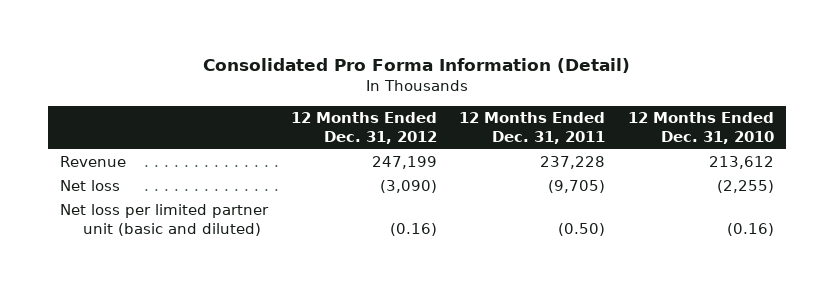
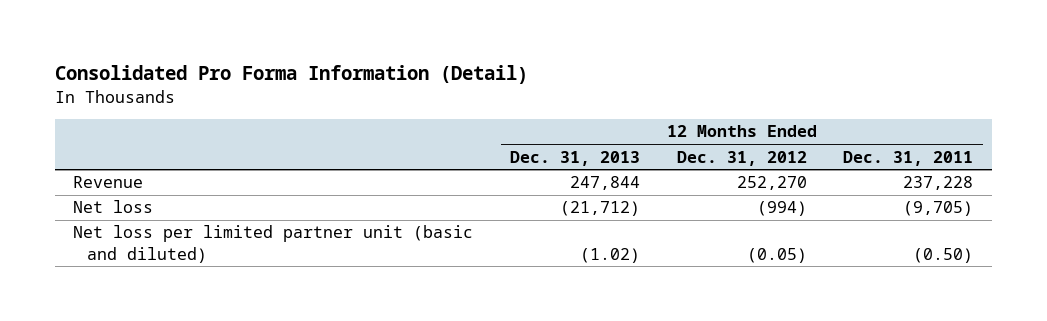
- | 12 Months Ended Dec. 31, 2012 | 12 Months Ended Dec. 31, 2011 | 12 Months Ended Dec. 31, 2010
+ | 12 Months Ended Dec. 31, 2013 | 12 Months Ended Dec. 31, 2012 | 12 Months Ended Dec. 31, 2011
- Revenue | 247,199 | 237,228 | 213,612
- Net loss | (3,090) | (9,705) | (2,255)
- Net loss per limited partner unit (basic and diluted) | (0.16) | (0.50) | (0.16)
+ Revenue | 247,844 | 252,270 | 237,228
+ Net loss | (21,712) | (994) | (9,705)
+ Net loss per limited partner unit (basic and diluted) | (1.02) | (0.05) | (0.50)

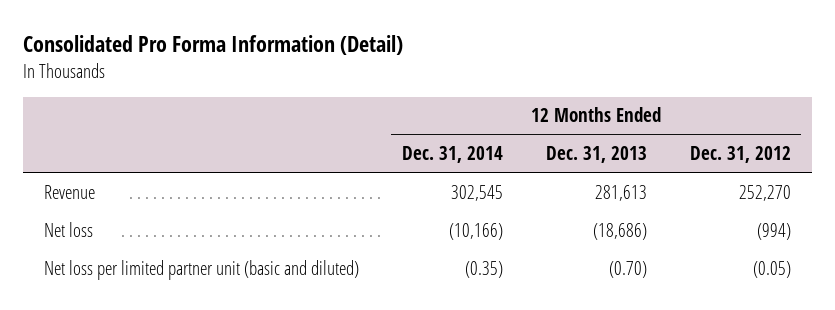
- | 12 Months Ended Dec. 31, 2013 | 12 Months Ended Dec. 31, 2012 | 12 Months Ended Dec. 31, 2011
+ | 12 Months Ended Dec. 31, 2014 | 12 Months Ended Dec. 31, 2013 | 12 Months Ended Dec. 31, 2012
- Revenue | 247,844 | 252,270 | 237,228
- Net loss | (21,712) | (994) | (9,705)
- Net loss per limited partner unit (basic and diluted) | (1.02) | (0.05) | (0.50)
+ Revenue | 302,545 | 281,613 | 252,270
+ Net loss | (10,166) | (18,686) | (994)
+ Net loss per limited partner unit (basic and diluted) | (0.35) | (0.70) | (0.05)

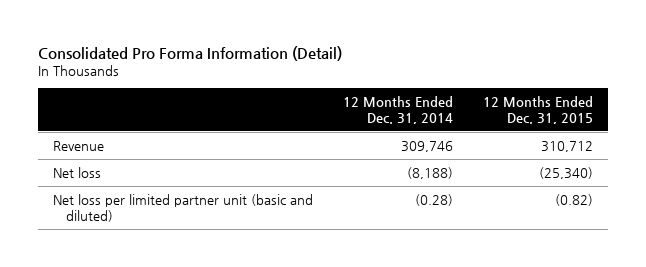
- | 12 Months Ended Dec. 31, 2014 | 12 Months Ended Dec. 31, 2013 | 12 Months Ended Dec. 31, 2012
+ | 12 Months Ended Dec. 31, 2014 | 12 Months Ended Dec. 31, 2015
- Revenue | 302,545 | 281,613 | 252,270
- Net loss | (10,166) | (18,686) | (994)
- Net loss per limited partner unit (basic and diluted) | (0.35) | (0.70) | (0.05)
+ Revenue | 309,746 | 310,712
+ Net loss | (8,188) | (25,340)
+ Net loss per limited partner unit (basic and diluted) | (0.28) | (0.82)

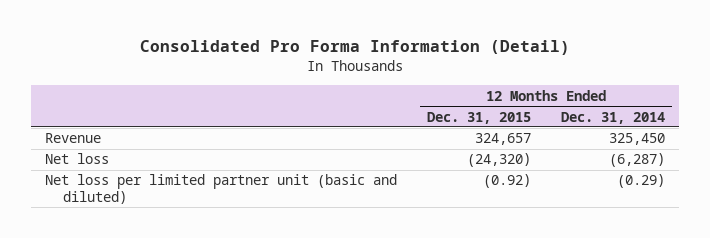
- | 12 Months Ended Dec. 31, 2014 | 12 Months Ended Dec. 31, 2015
+ | 12 Months Ended Dec. 31, 2015 | 12 Months Ended Dec. 31, 2014
- Revenue | 309,746 | 310,712
- Net loss | (8,188) | (25,340)
- Net loss per limited partner unit (basic and diluted) | (0.28) | (0.82)
+ Revenue | 324,657 | 325,450
+ Net loss | (24,320) | (6,287)
+ Net loss per limited partner unit (basic and diluted) | (0.92) | (0.29)

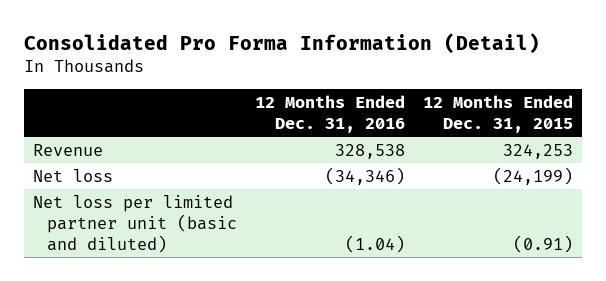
- | 12 Months Ended Dec. 31, 2015 | 12 Months Ended Dec. 31, 2014
+ | 12 Months Ended Dec. 31, 2016 | 12 Months Ended Dec. 31, 2015
- Revenue | 324,657 | 325,450
- Net loss | (24,320) | (6,287)
- Net loss per limited partner unit (basic and diluted) | (0.92) | (0.29)
+ Revenue | 328,538 | 324,253
+ Net loss | (34,346) | (24,199)
+ Net loss per limited partner unit (basic and diluted) | (1.04) | (0.91)

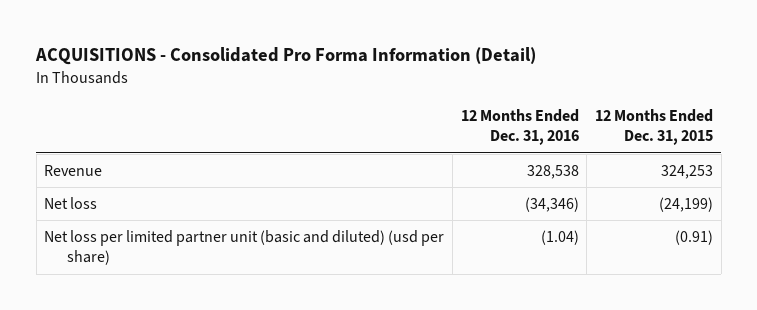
- Consolidated Pro Forma Information (Detail)
+ ACQUISITIONS - Consolidated Pro Forma Information (Detail)
- Net loss per limited partner unit (basic and diluted) | (1.04) | (0.91)
+ Net loss per limited partner unit (basic and diluted) (usd per share) | (1.04) | (0.91)

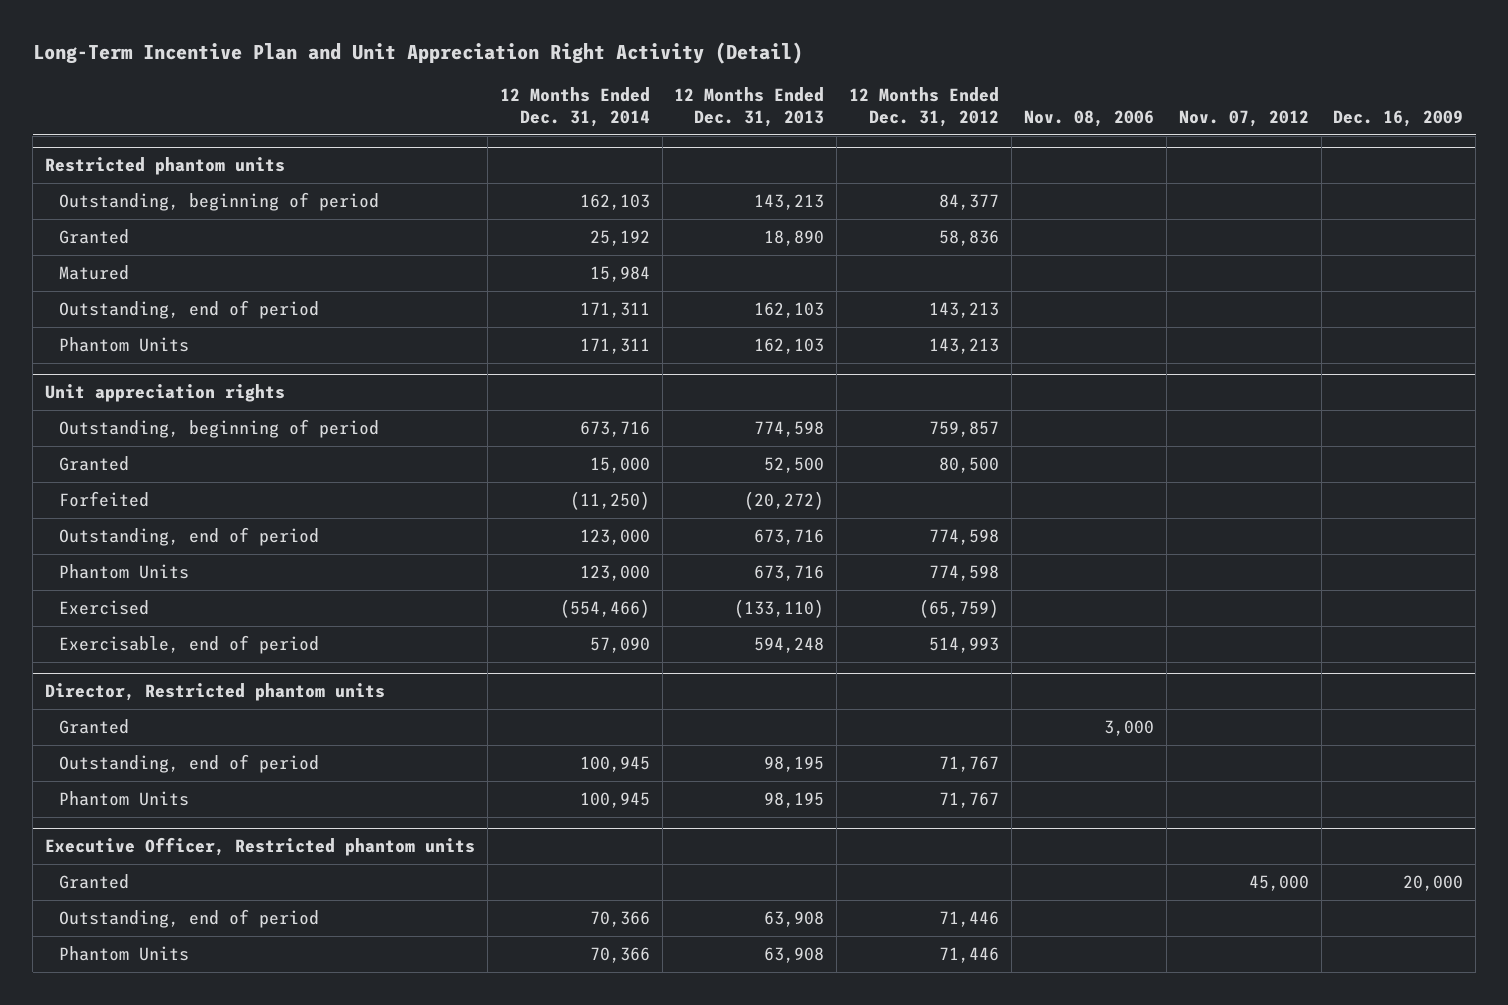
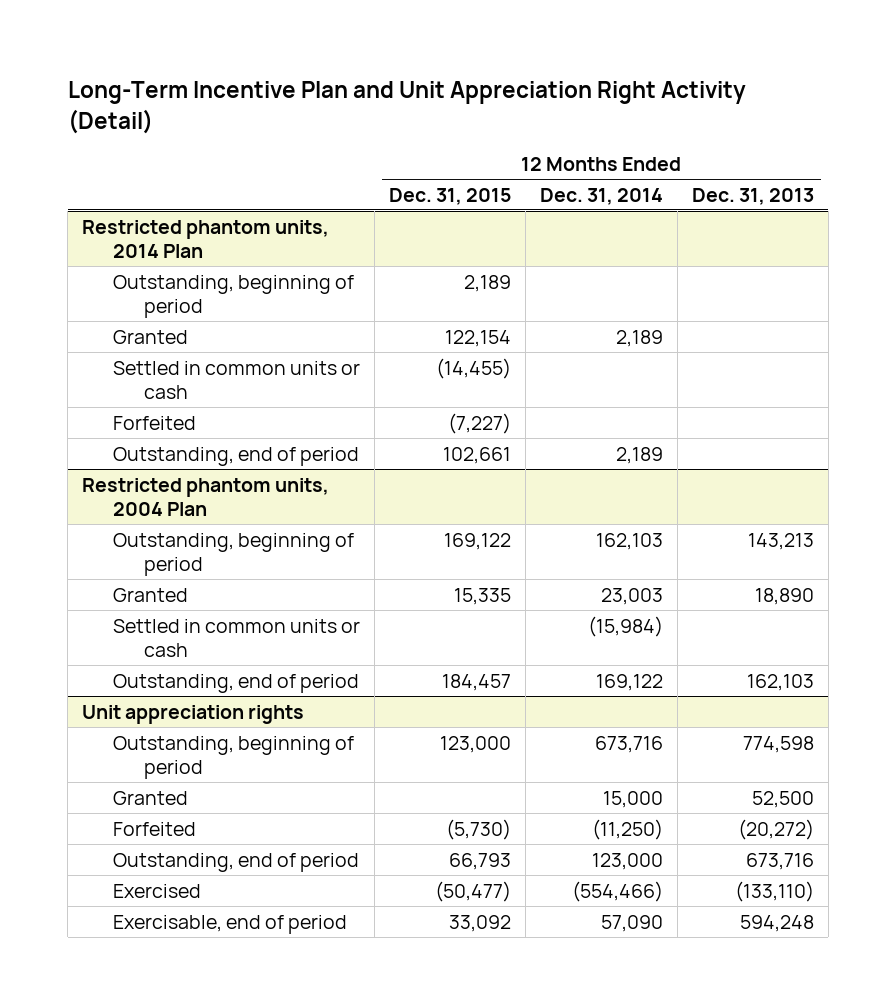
- | 12 Months Ended Dec. 31, 2014 | 12 Months Ended Dec. 31, 2013 | 12 Months Ended Dec. 31, 2012 | Nov. 08, 2006 | Nov. 07, 2012 | Dec. 16, 2009
+ | 12 Months Ended Dec. 31, 2015 | 12 Months Ended Dec. 31, 2014 | 12 Months Ended Dec. 31, 2013
- Restricted phantom units
+ Restricted phantom units, 2014 Plan
+ Outstanding, beginning of period | 2,189 | |
+ Granted | 122,154 | 2,189 |
+ Settled in common units or cash | (14,455) | |
+ Forfeited | (7,227) | |
+ Outstanding, end of period | 102,661 | 2,189 |
+ Restricted phantom units, 2004 Plan
- Granted | 25,192 | 18,890 | 58,836 | | |
- Matured | 15,984 | | | | |
- Outstanding, end of period | 171,311 | 162,103 | 143,213 | | |
- Phantom Units | 171,311 | 162,103 | 143,213 | | |
+ Granted | 15,335 | 23,003 | 18,890
+ Settled in common units or cash | | (15,984) |
+ Outstanding, end of period | 184,457 | 169,122 | 162,103
@ Unit appreciation rights
- Phantom Units | 123,000 | 673,716 | 774,598 | | |
- Director, Restricted phantom units
- Granted | | | | 3,000 | |
- Outstanding, end of period | 100,945 | 98,195 | 71,767 | | |
- Phantom Units | 100,945 | 98,195 | 71,767 | | |
- Executive Officer, Restricted phantom units
- Granted | | | | | 45,000 | 20,000
- Outstanding, end of period | 70,366 | 63,908 | 71,446 | | |
- Phantom Units | 70,366 | 63,908 | 71,446 | | |

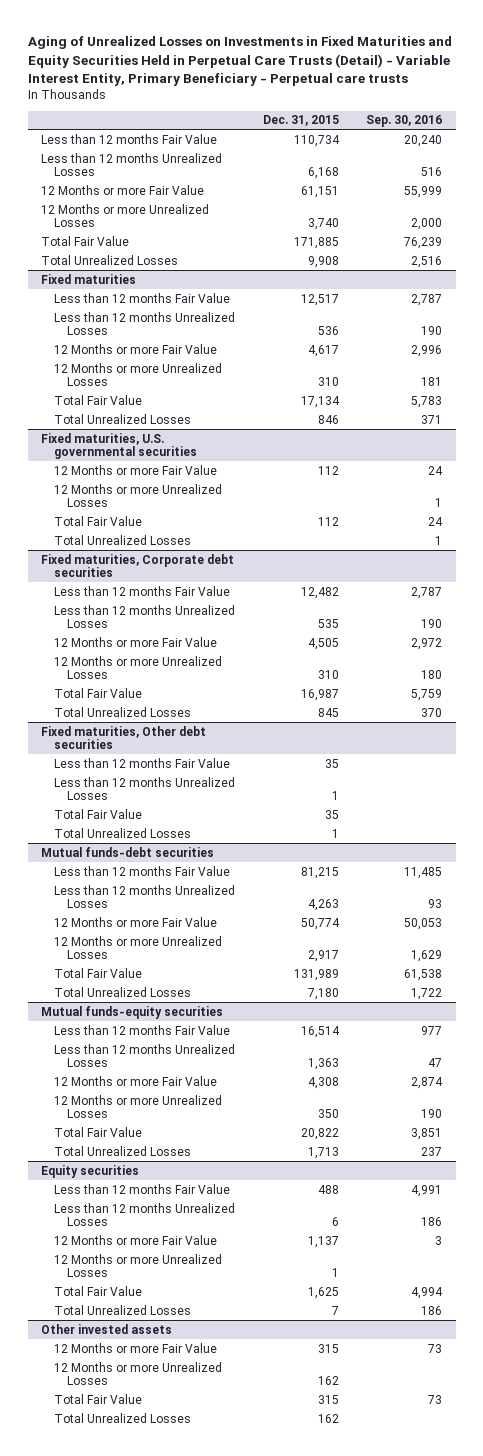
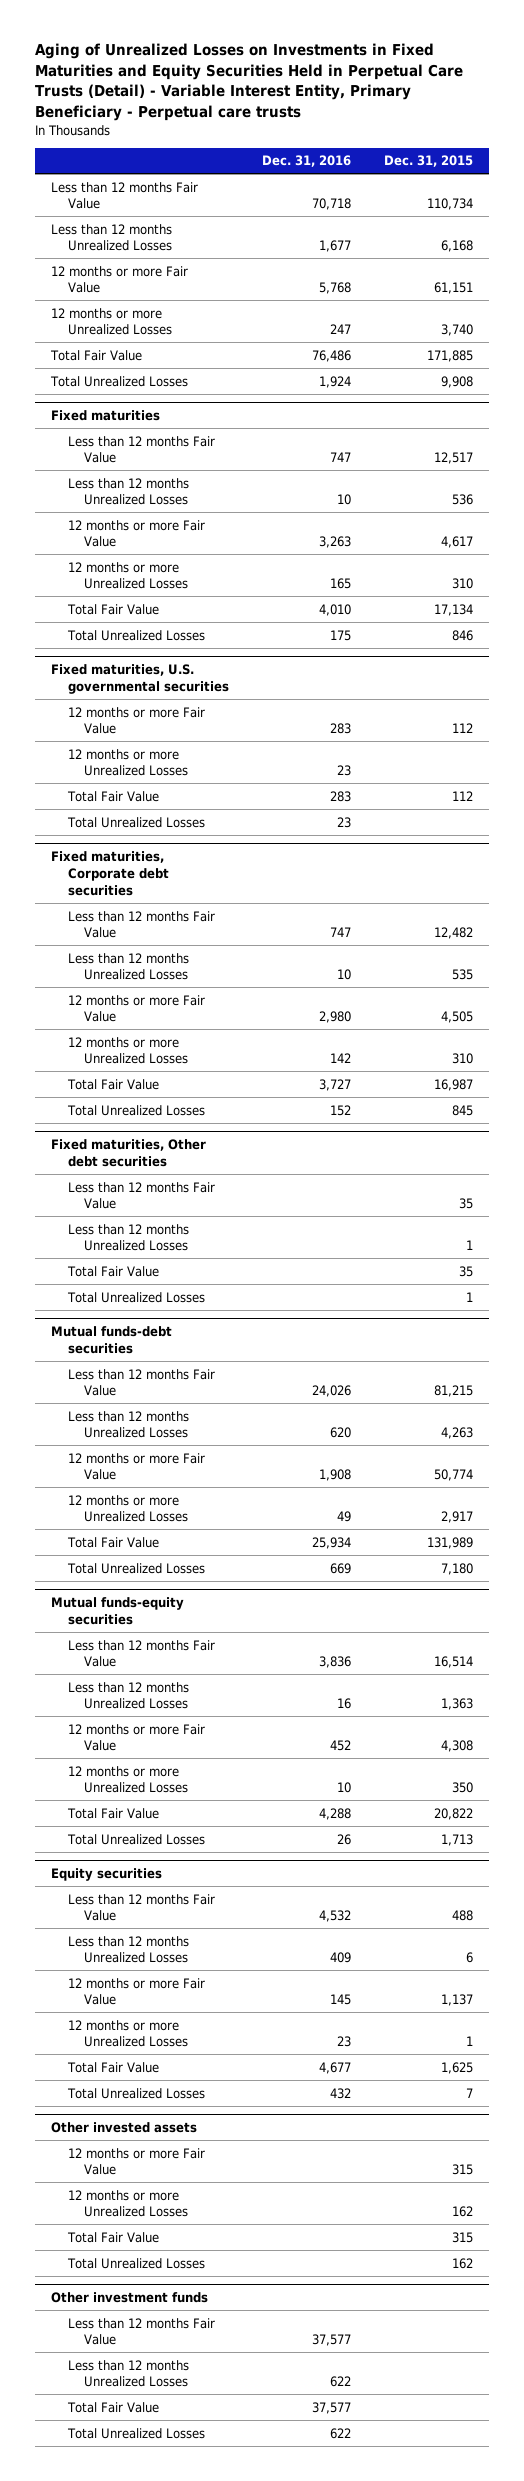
- | Dec. 31, 2015 | Sep. 30, 2016
+ | Dec. 31, 2016 | Dec. 31, 2015
- 12 Months or more Fair Value | 61,151 | 55,999
- 12 Months or more Unrealized Losses | 3,740 | 2,000
+ 12 months or more Fair Value | 5,768 | 61,151
+ 12 months or more Unrealized Losses | 247 | 3,740
@ Fixed maturities
- 12 Months or more Fair Value | 4,617 | 2,996
- 12 Months or more Unrealized Losses | 310 | 181
+ 12 months or more Fair Value | 3,263 | 4,617
+ 12 months or more Unrealized Losses | 165 | 310
@ Fixed maturities, U.S. governmental securities
- 12 Months or more Fair Value | 112 | 24
- 12 Months or more Unrealized Losses | | 1
+ 12 months or more Fair Value | 283 | 112
+ 12 months or more Unrealized Losses | 23 |
@ Fixed maturities, Corporate debt securities
- 12 Months or more Fair Value | 4,505 | 2,972
- 12 Months or more Unrealized Losses | 310 | 180
+ 12 months or more Fair Value | 2,980 | 4,505
+ 12 months or more Unrealized Losses | 142 | 310
@ Mutual funds-debt securities
- 12 Months or more Fair Value | 50,774 | 50,053
- 12 Months or more Unrealized Losses | 2,917 | 1,629
+ 12 months or more Fair Value | 1,908 | 50,774
+ 12 months or more Unrealized Losses | 49 | 2,917
@ Mutual funds-equity securities
- 12 Months or more Fair Value | 4,308 | 2,874
- 12 Months or more Unrealized Losses | 350 | 190
+ 12 months or more Fair Value | 452 | 4,308
+ 12 months or more Unrealized Losses | 10 | 350
@ Equity securities
- 12 Months or more Fair Value | 1,137 | 3
- 12 Months or more Unrealized Losses | 1 |
+ 12 months or more Fair Value | 145 | 1,137
+ 12 months or more Unrealized Losses | 23 | 1
@ Other invested assets
- 12 Months or more Fair Value | 315 | 73
- 12 Months or more Unrealized Losses | 162 |
+ 12 months or more Fair Value | | 315
+ 12 months or more Unrealized Losses | | 162
+ Other investment funds
+ Less than 12 months Fair Value | 37,577 |
+ Less than 12 months Unrealized Losses | 622 |
+ Total Fair Value | 37,577 |
+ Total Unrealized Losses | 622 |

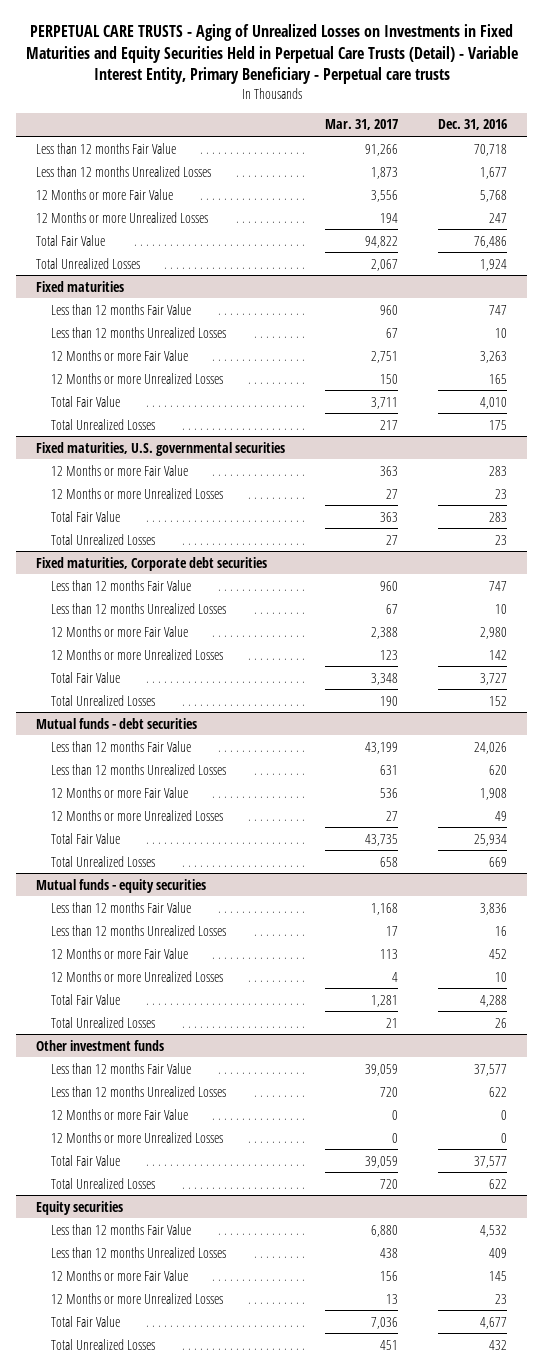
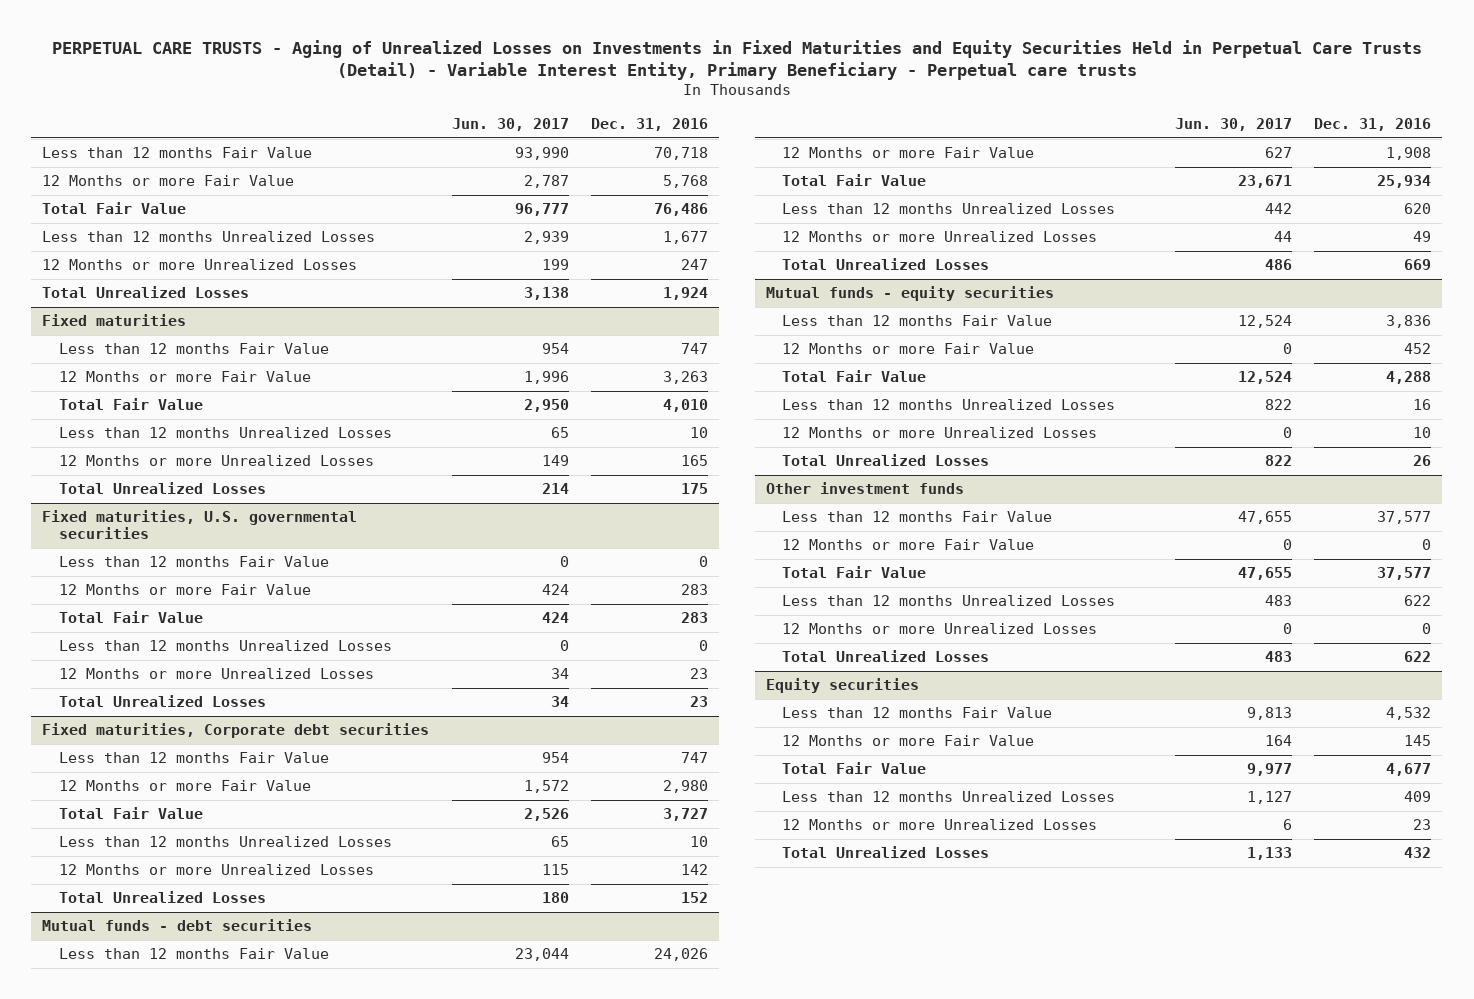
- | Mar. 31, 2017 | Dec. 31, 2016
+ | Jun. 30, 2017 | Dec. 31, 2016
moved down: Less than 12 months Unrealized Losses | 2,939 | 1,677
moved down: 12 Months or more Unrealized Losses | 199 | 247
@ Fixed maturities
moved down: Less than 12 months Unrealized Losses | 65 | 10
moved down: 12 Months or more Unrealized Losses | 149 | 165
@ Fixed maturities, U.S. governmental securities
+ Less than 12 months Fair Value | 0 | 0
+ Less than 12 months Unrealized Losses | 0 | 0
moved down: 12 Months or more Unrealized Losses | 34 | 23
@ Fixed maturities, Corporate debt securities
moved down: Less than 12 months Unrealized Losses | 65 | 10
moved down: 12 Months or more Unrealized Losses | 115 | 142
@ Mutual funds - debt securities
moved down: Less than 12 months Unrealized Losses | 442 | 620
moved down: 12 Months or more Unrealized Losses | 44 | 49
@ Mutual funds - equity securities
moved down: Less than 12 months Unrealized Losses | 822 | 16
moved down: 12 Months or more Unrealized Losses | 0 | 10
@ Other investment funds
moved down: Less than 12 months Unrealized Losses | 483 | 622
moved down: 12 Months or more Unrealized Losses | 0 | 0
@ Equity securities
moved down: Less than 12 months Unrealized Losses | 1,127 | 409
moved down: 12 Months or more Unrealized Losses | 6 | 23

